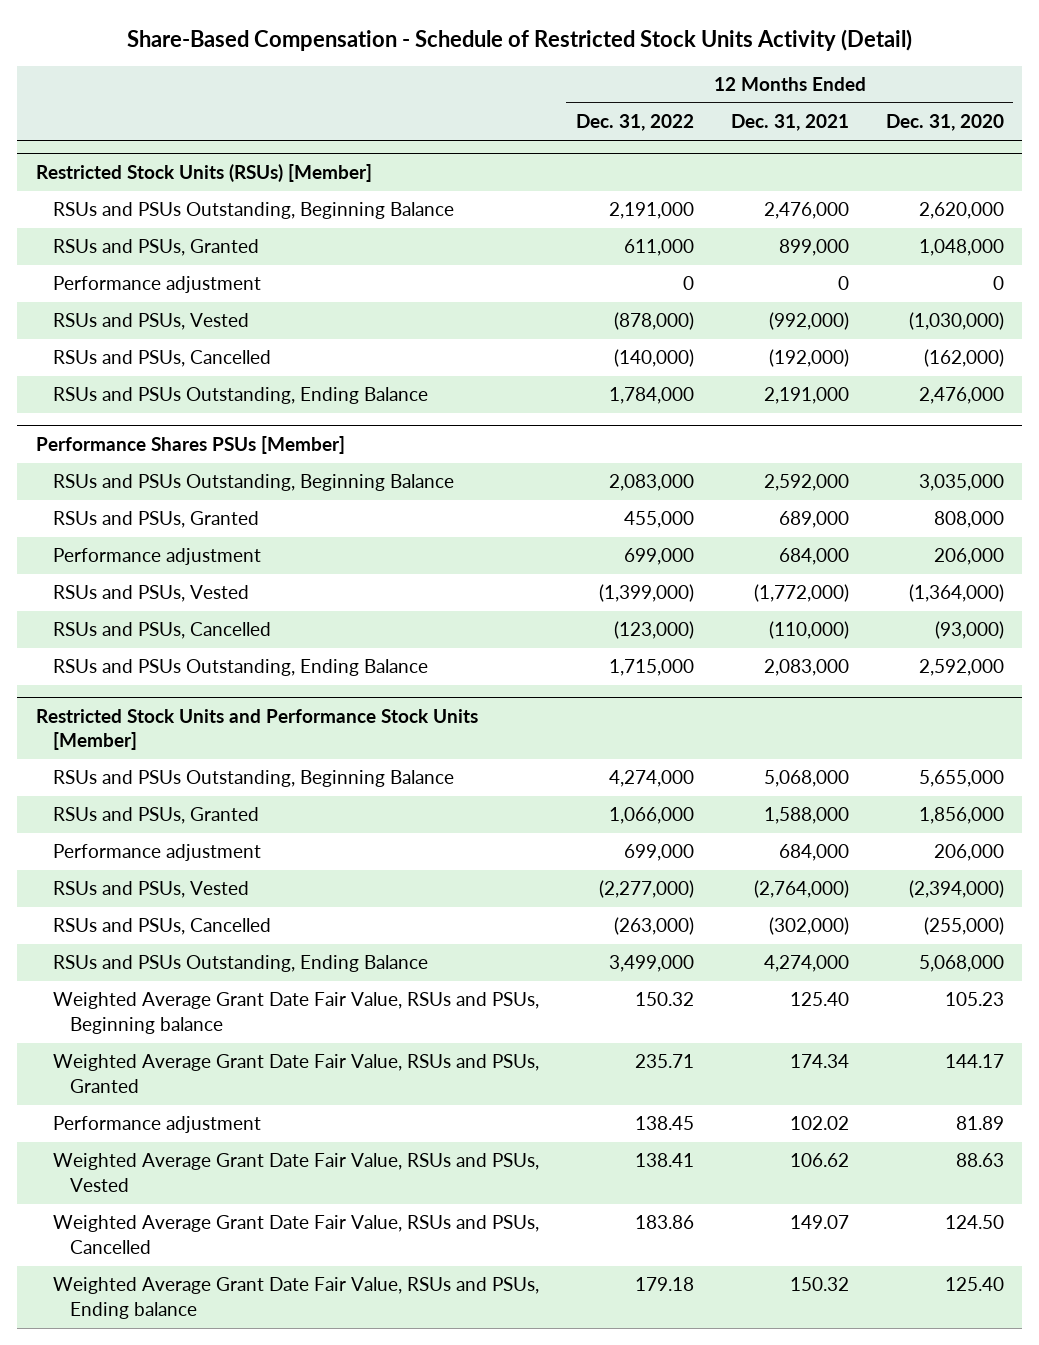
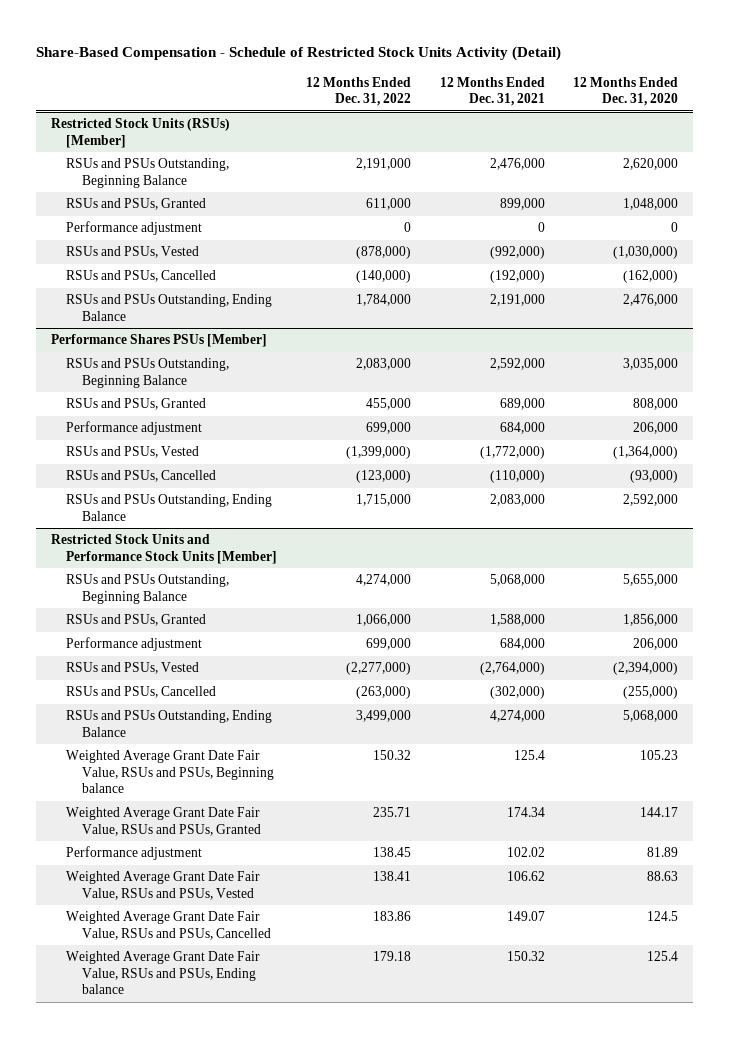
@ Restricted Stock Units and Performance Stock Units [Member]
- Weighted Average Grant Date Fair Value, RSUs and PSUs, Beginning balance | 150.32 | 125.40 | 105.23
+ Weighted Average Grant Date Fair Value, RSUs and PSUs, Beginning balance | 150.32 | 125.4 | 105.23
- Weighted Average Grant Date Fair Value, RSUs and PSUs, Cancelled | 183.86 | 149.07 | 124.50
- Weighted Average Grant Date Fair Value, RSUs and PSUs, Ending balance | 179.18 | 150.32 | 125.40
+ Weighted Average Grant Date Fair Value, RSUs and PSUs, Cancelled | 183.86 | 149.07 | 124.5
+ Weighted Average Grant Date Fair Value, RSUs and PSUs, Ending balance | 179.18 | 150.32 | 125.4

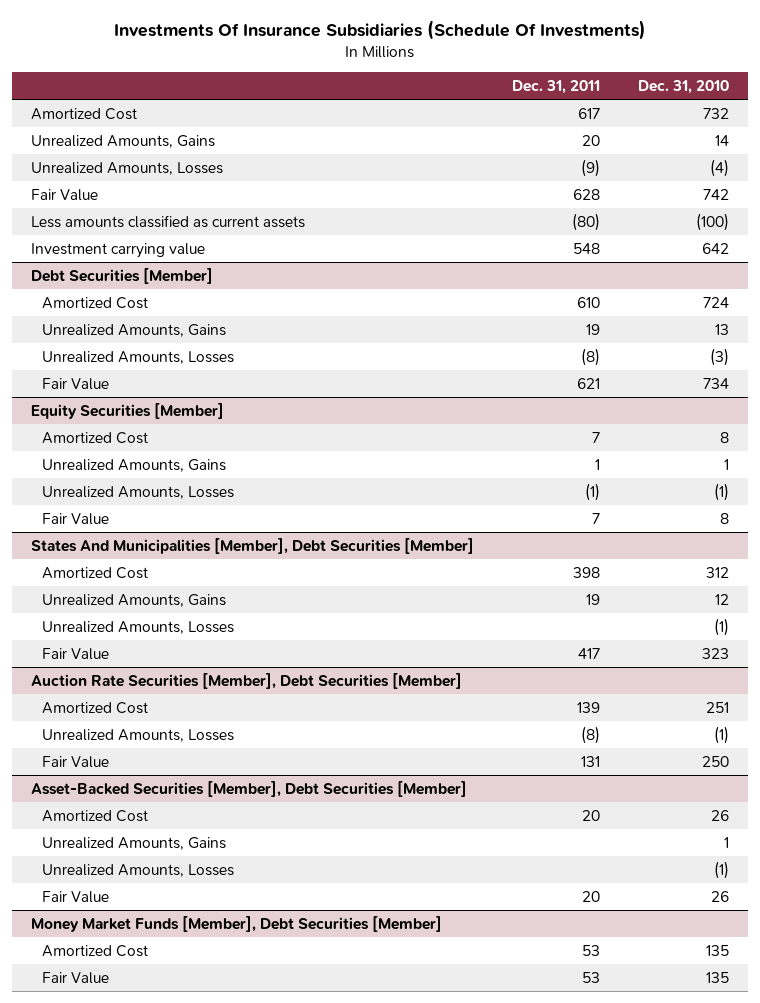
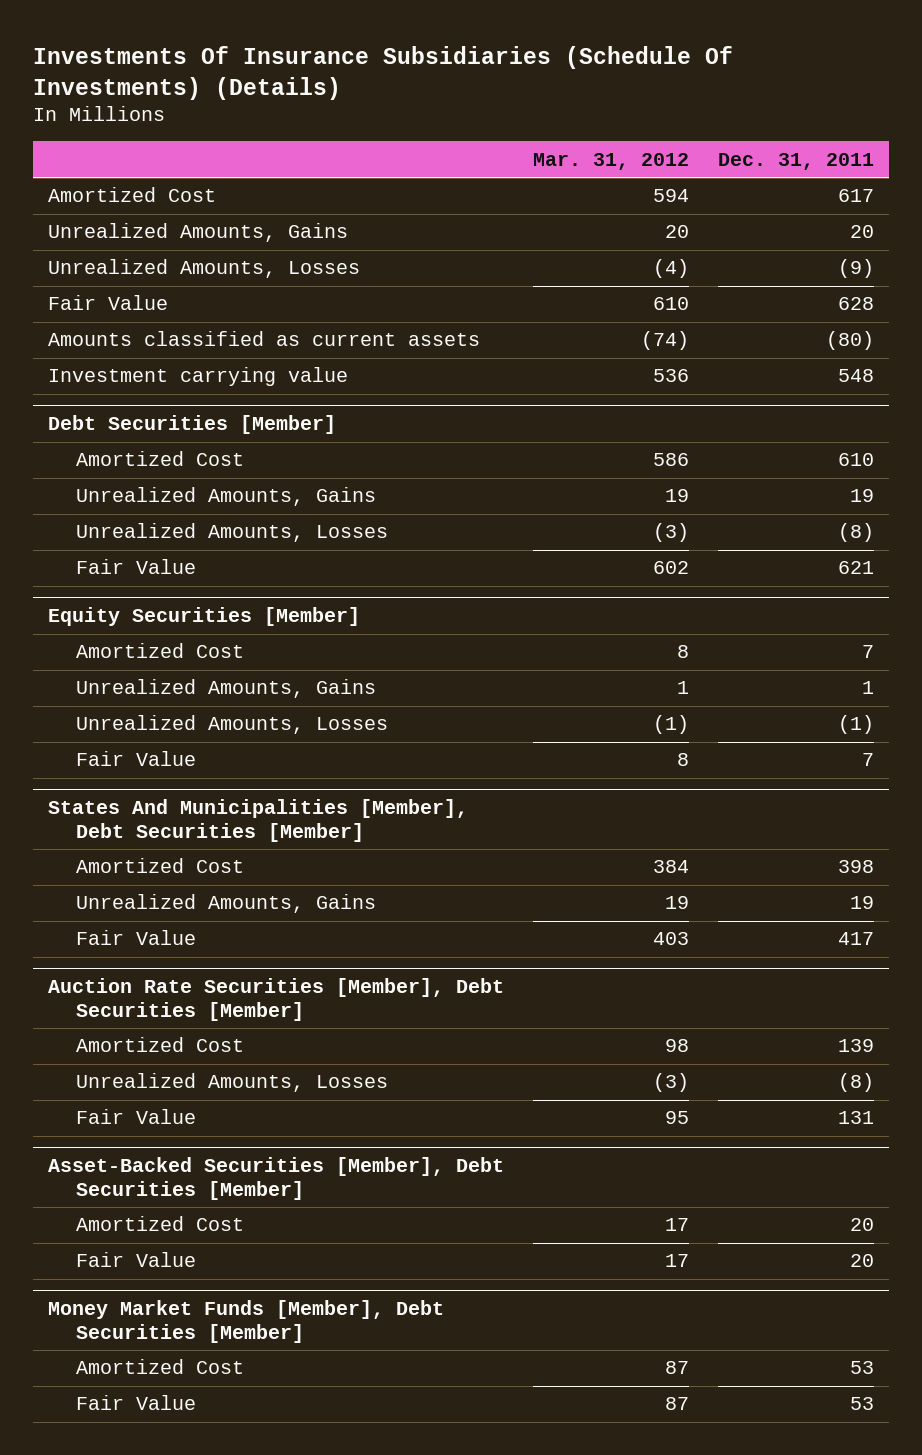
- Investments Of Insurance Subsidiaries (Schedule Of Investments)
+ Investments Of Insurance Subsidiaries (Schedule Of Investments) (Details)
- | Dec. 31, 2011 | Dec. 31, 2010
+ | Mar. 31, 2012 | Dec. 31, 2011
- Less amounts classified as current assets | (80) | (100)
+ Amounts classified as current assets | (74) | (80)
@ States And Municipalities [Member], Debt Securities [Member]
- Unrealized Amounts, Losses | | (1)
@ Asset-Backed Securities [Member], Debt Securities [Member]
- Unrealized Amounts, Gains | | 1
- Unrealized Amounts, Losses | | (1)

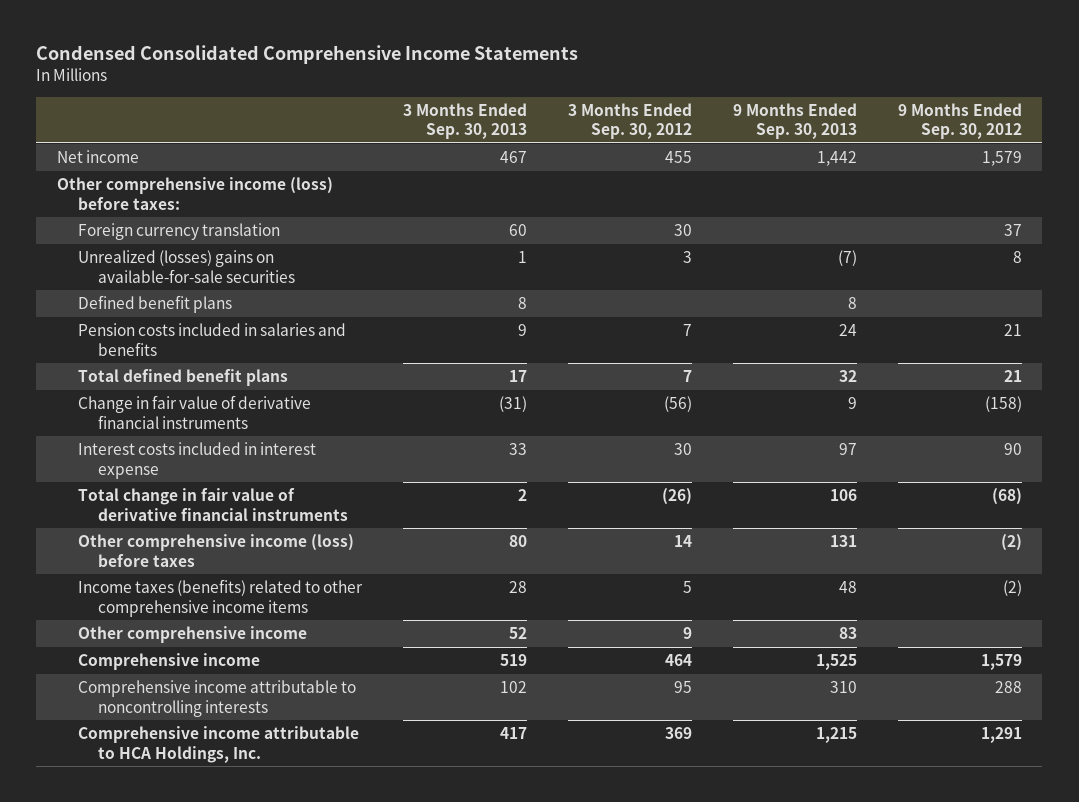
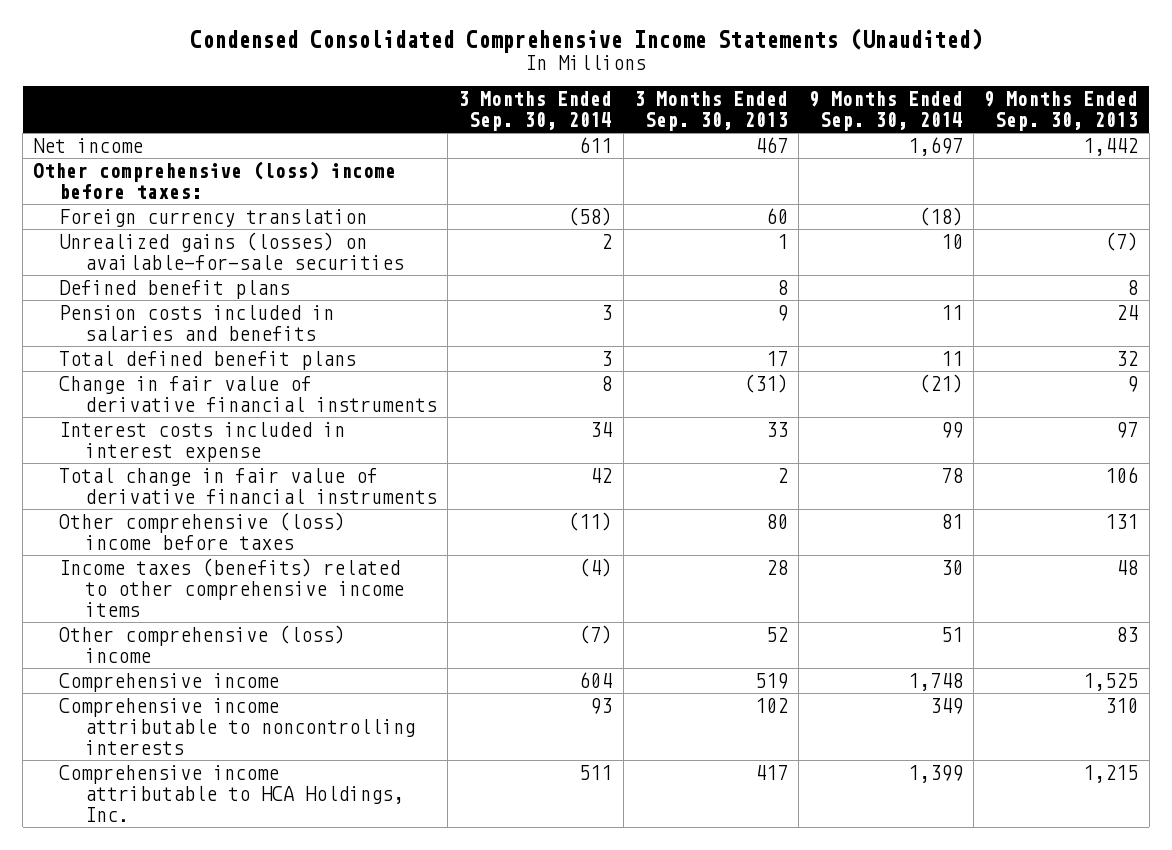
- Condensed Consolidated Comprehensive Income Statements
+ Condensed Consolidated Comprehensive Income Statements (Unaudited)
- | 3 Months Ended Sep. 30, 2013 | 3 Months Ended Sep. 30, 2012 | 9 Months Ended Sep. 30, 2013 | 9 Months Ended Sep. 30, 2012
+ | 3 Months Ended Sep. 30, 2014 | 3 Months Ended Sep. 30, 2013 | 9 Months Ended Sep. 30, 2014 | 9 Months Ended Sep. 30, 2013
- Other comprehensive income (loss) before taxes:
+ Other comprehensive (loss) income before taxes:
- Unrealized (losses) gains on available-for-sale securities | 1 | 3 | (7) | 8
+ Unrealized gains (losses) on available-for-sale securities | 2 | 1 | 10 | (7)
- Other comprehensive income (loss) before taxes | 80 | 14 | 131 | (2)
+ Other comprehensive (loss) income before taxes | (11) | 80 | 81 | 131
- Other comprehensive income | 52 | 9 | 83 |
+ Other comprehensive (loss) income | (7) | 52 | 51 | 83

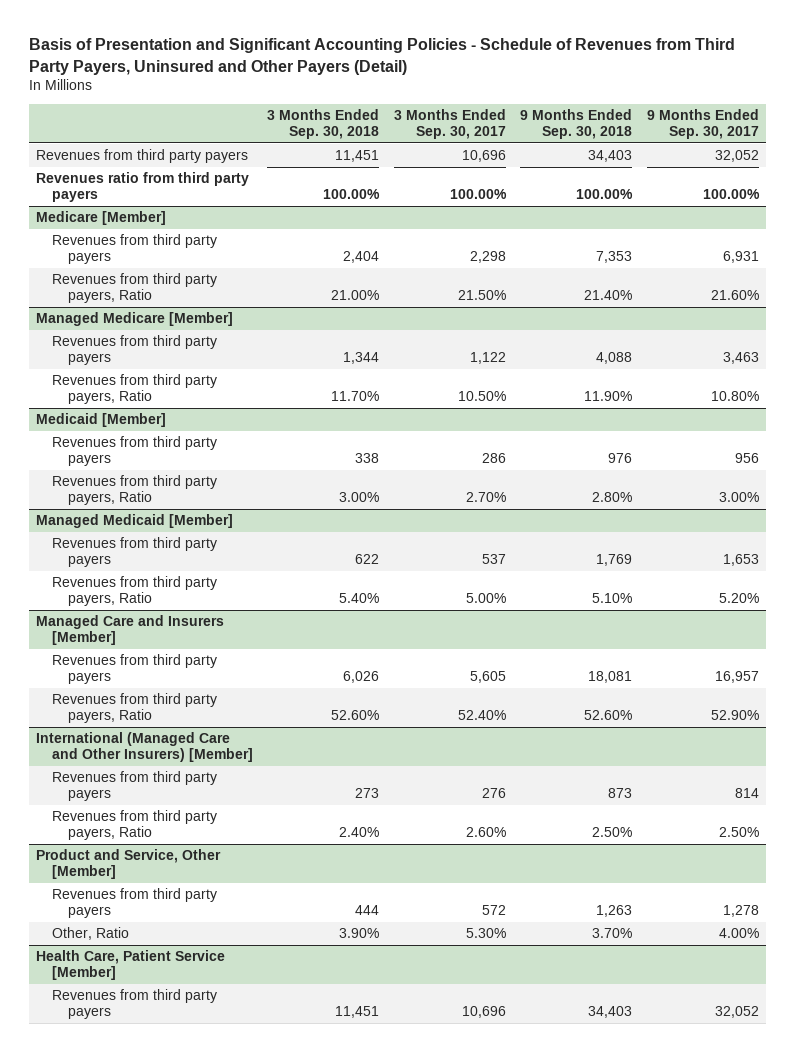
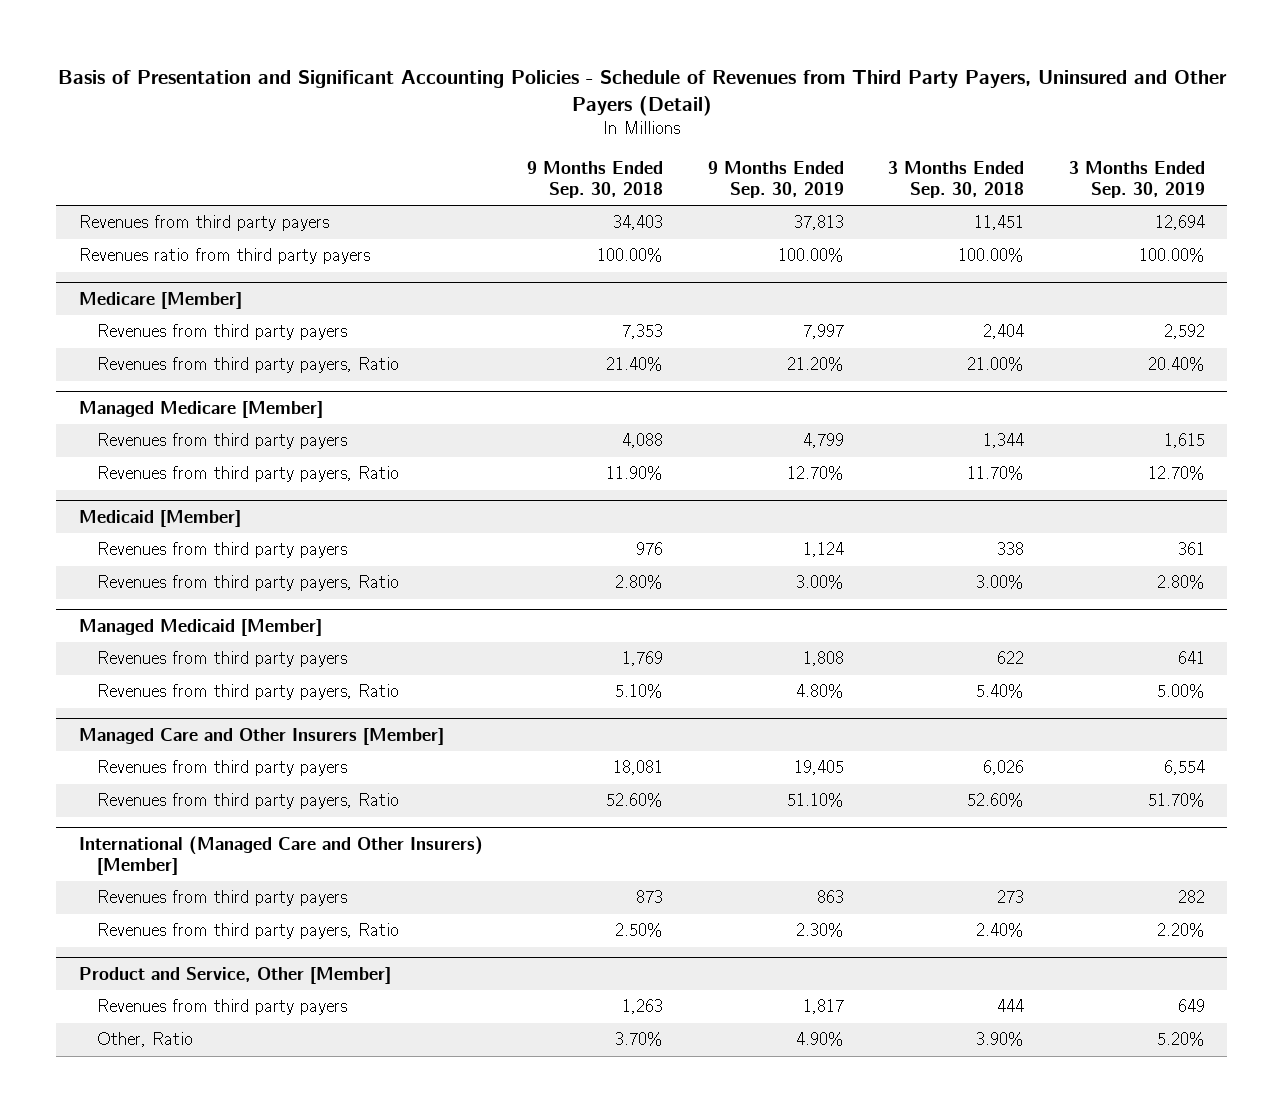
- | 3 Months Ended Sep. 30, 2018 | 3 Months Ended Sep. 30, 2017 | 9 Months Ended Sep. 30, 2018 | 9 Months Ended Sep. 30, 2017
+ | 9 Months Ended Sep. 30, 2018 | 9 Months Ended Sep. 30, 2019 | 3 Months Ended Sep. 30, 2018 | 3 Months Ended Sep. 30, 2019
- Managed Care and Insurers [Member]
+ Managed Care and Other Insurers [Member]
- Health Care, Patient Service [Member]
- Revenues from third party payers | 11,451 | 10,696 | 34,403 | 32,052

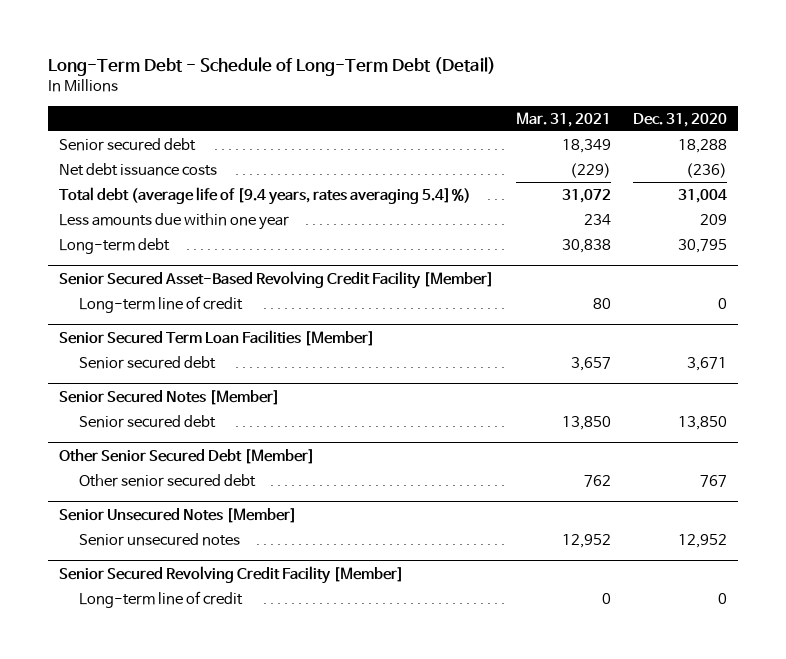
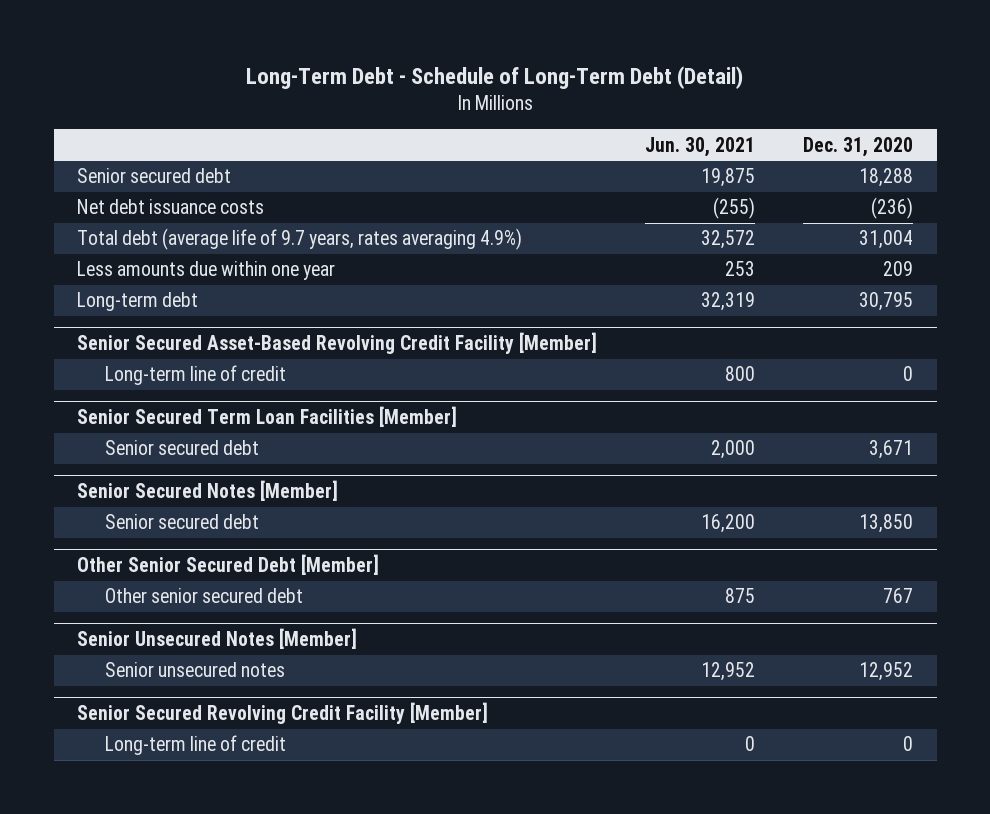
- | Mar. 31, 2021 | Dec. 31, 2020
+ | Jun. 30, 2021 | Dec. 31, 2020
- Total debt (average life of [9.4 years, rates averaging 5.4]%) | 31,072 | 31,004
+ Total debt (average life of 9.7 years, rates averaging 4.9%) | 32,572 | 31,004

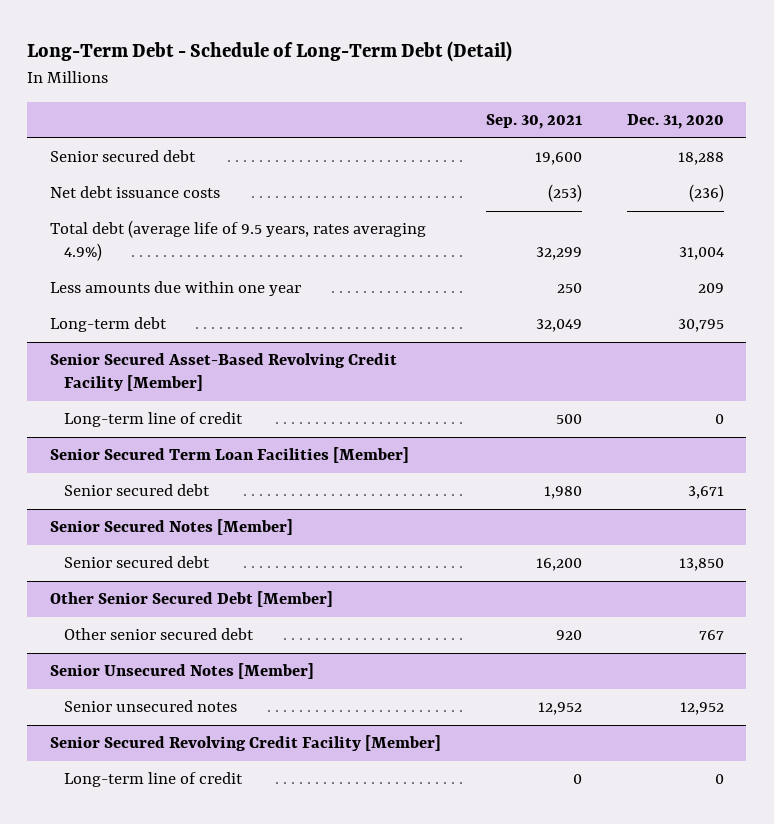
- | Jun. 30, 2021 | Dec. 31, 2020
+ | Sep. 30, 2021 | Dec. 31, 2020
- Total debt (average life of 9.7 years, rates averaging 4.9%) | 32,572 | 31,004
+ Total debt (average life of 9.5 years, rates averaging 4.9%) | 32,299 | 31,004

